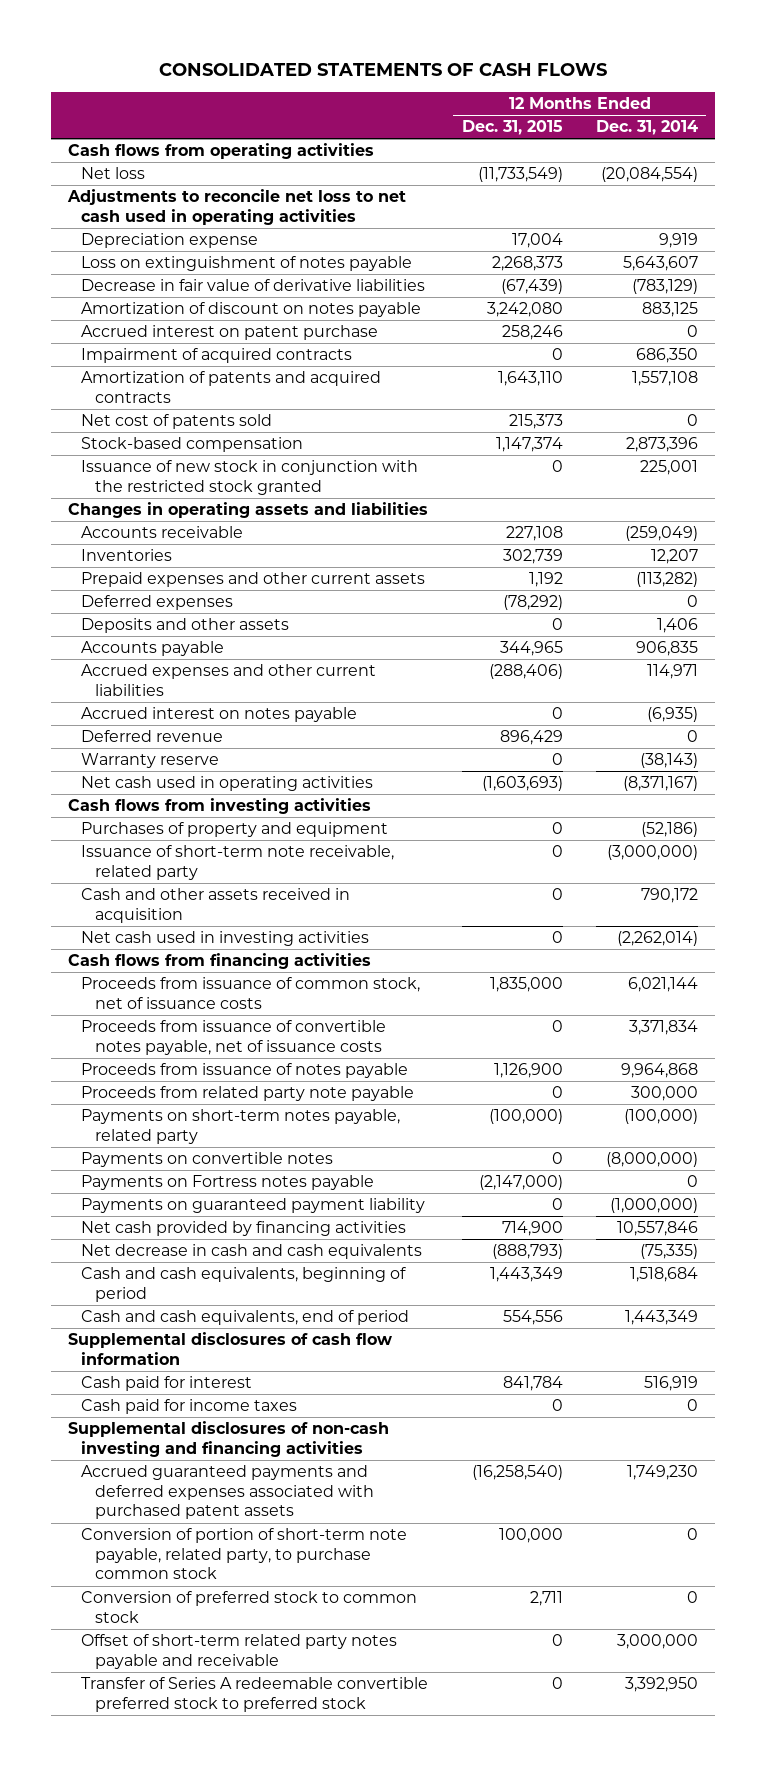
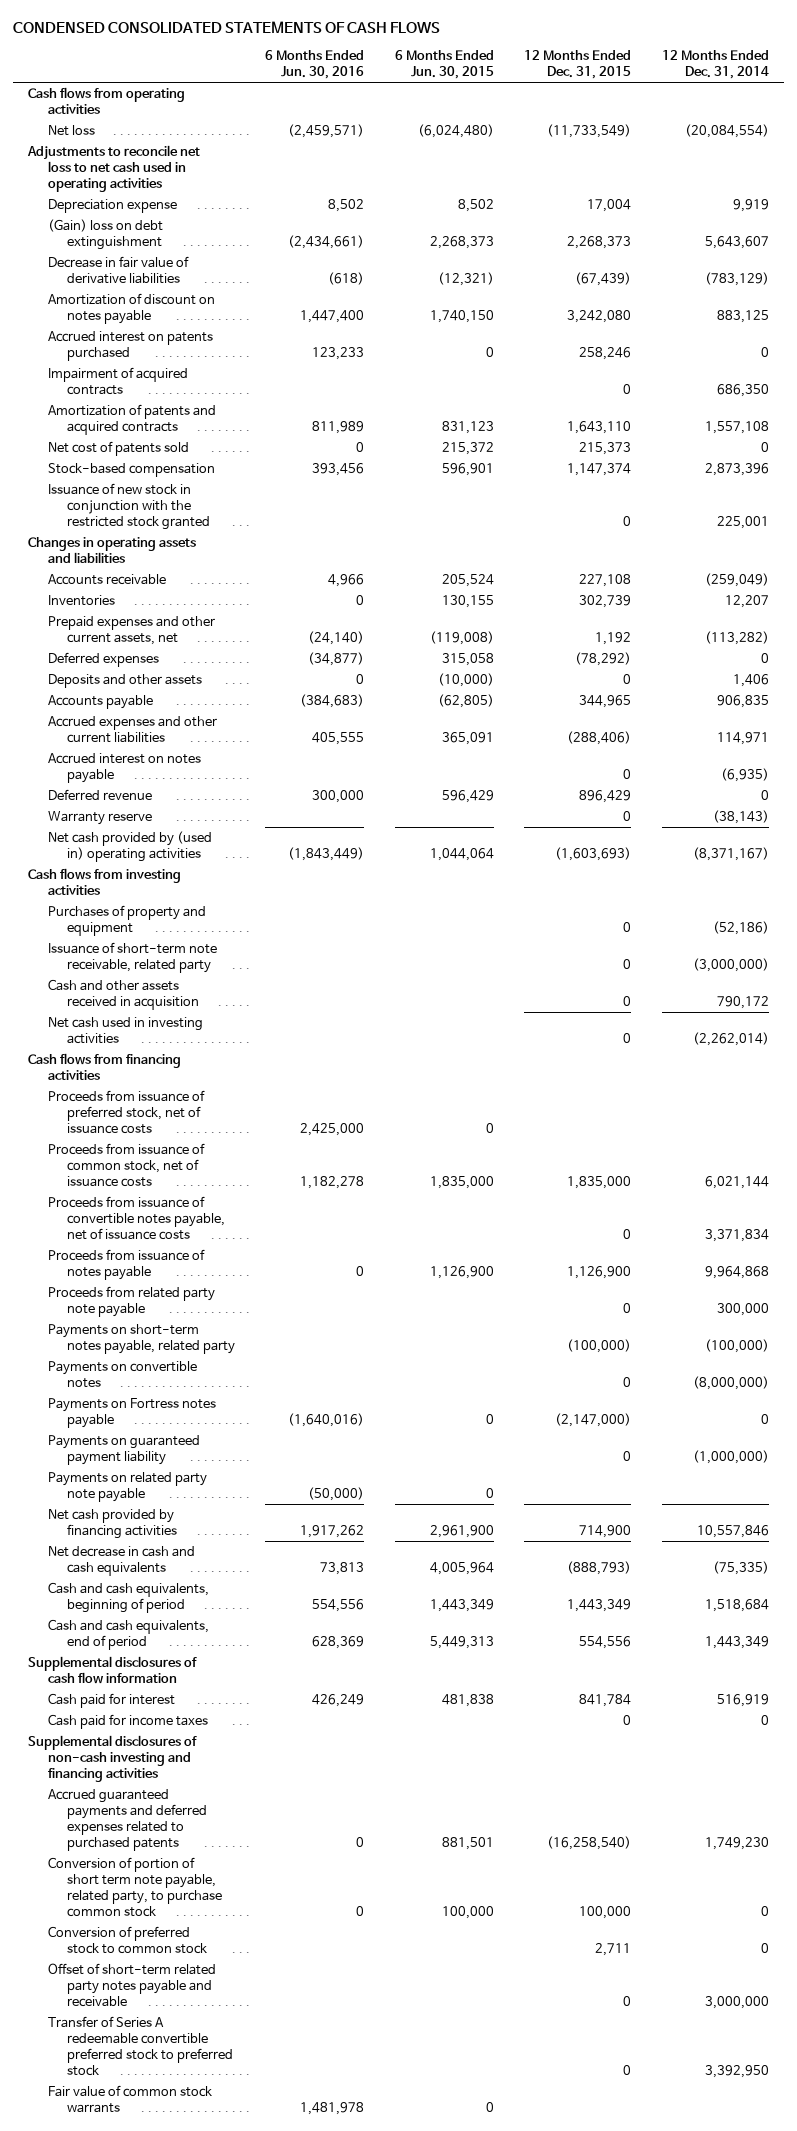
- CONSOLIDATED STATEMENTS OF CASH FLOWS
+ CONDENSED CONSOLIDATED STATEMENTS OF CASH FLOWS
- | 12 Months Ended Dec. 31, 2015 | 12 Months Ended Dec. 31, 2014
+ | 6 Months Ended Jun. 30, 2016 | 6 Months Ended Jun. 30, 2015 | 12 Months Ended Dec. 31, 2015 | 12 Months Ended Dec. 31, 2014
- Loss on extinguishment of notes payable | 2,268,373 | 5,643,607
+ (Gain) loss on debt extinguishment | (2,434,661) | 2,268,373 | 2,268,373 | 5,643,607
- Accrued interest on patent purchase | 258,246 | 0
+ Accrued interest on patents purchased | 123,233 | 0 | 258,246 | 0
- Prepaid expenses and other current assets | 1,192 | (113,282)
+ Prepaid expenses and other current assets, net | (24,140) | (119,008) | 1,192 | (113,282)
- Net cash used in operating activities | (1,603,693) | (8,371,167)
+ Net cash provided by (used in) operating activities | (1,843,449) | 1,044,064 | (1,603,693) | (8,371,167)
+ Proceeds from issuance of preferred stock, net of issuance costs | 2,425,000 | 0 | |
+ Payments on related party note payable | (50,000) | 0 | |
- Accrued guaranteed payments and deferred expenses associated with purchased patent assets | (16,258,540) | 1,749,230
- Conversion of portion of short-term note payable, related party, to purchase common stock | 100,000 | 0
+ Accrued guaranteed payments and deferred expenses related to purchased patents | 0 | 881,501 | (16,258,540) | 1,749,230
+ Conversion of portion of short term note payable, related party, to purchase common stock | 0 | 100,000 | 100,000 | 0
+ Fair value of common stock warrants | 1,481,978 | 0 | |

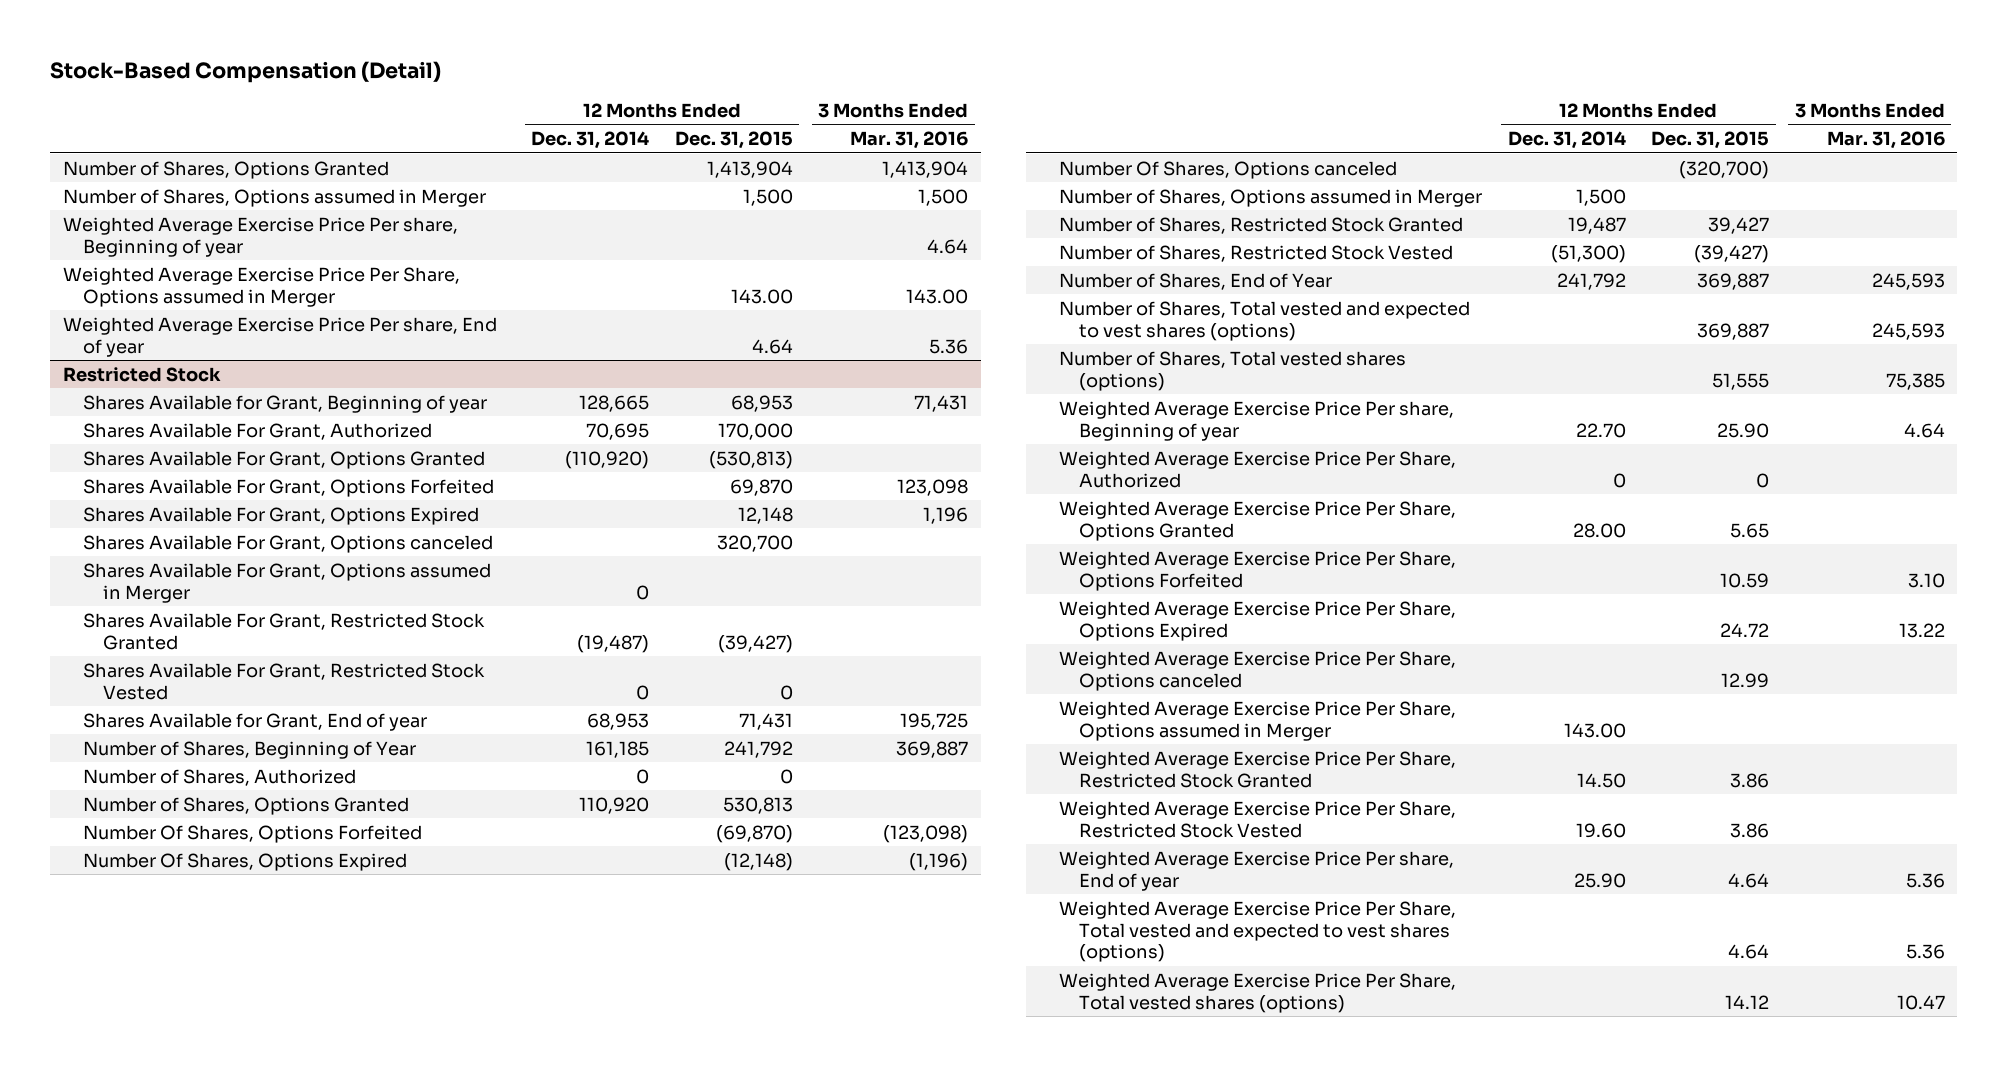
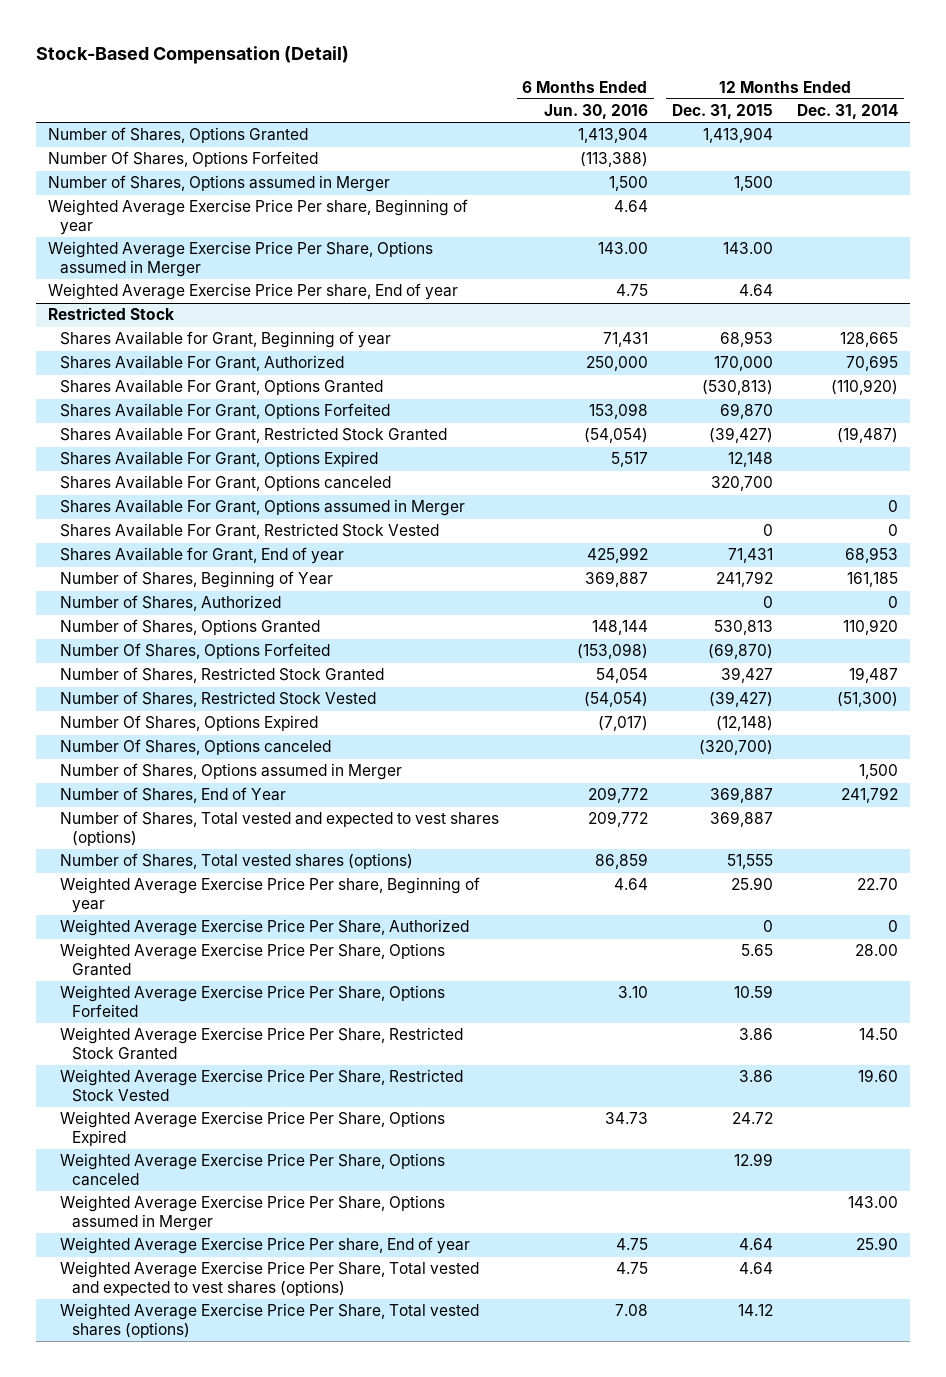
- | 12 Months Ended Dec. 31, 2014 | 12 Months Ended Dec. 31, 2015 | 3 Months Ended Mar. 31, 2016
+ | 6 Months Ended Jun. 30, 2016 | 12 Months Ended Dec. 31, 2015 | 12 Months Ended Dec. 31, 2014
+ Number Of Shares, Options Forfeited | (113,388) | |
@ Restricted Stock
moved up: Shares Available For Grant, Restricted Stock Granted | (54,054) | (39,427) | (19,487)
moved up: Number of Shares, Restricted Stock Granted | 54,054 | 39,427 | 19,487
moved up: Number of Shares, Restricted Stock Vested | (54,054) | (39,427) | (51,300)
moved up: Weighted Average Exercise Price Per Share, Restricted Stock Granted | | 3.86 | 14.50
moved up: Weighted Average Exercise Price Per Share, Restricted Stock Vested | | 3.86 | 19.60

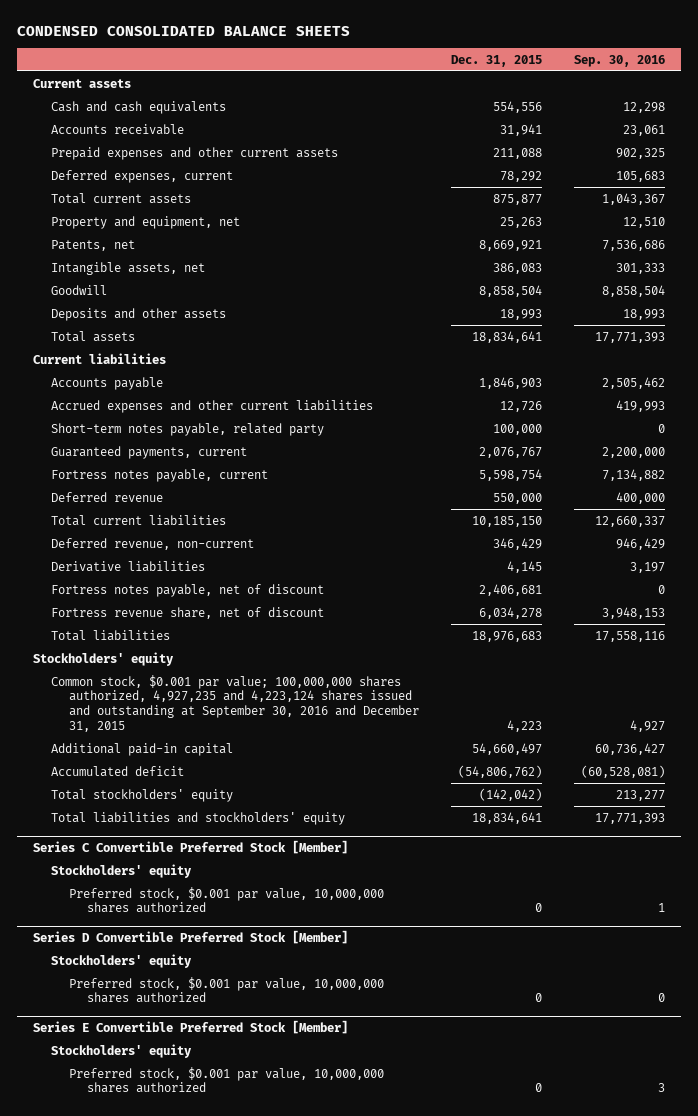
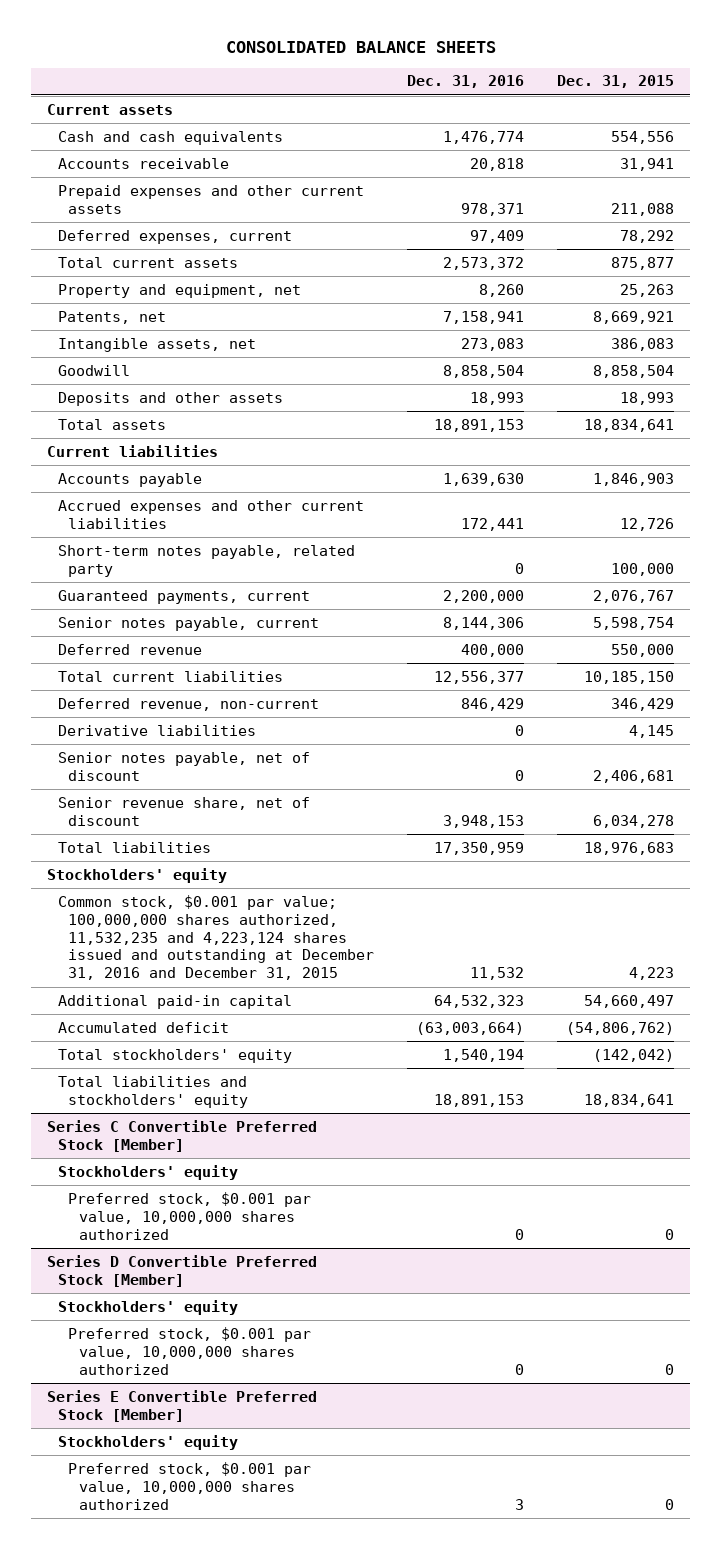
- CONDENSED CONSOLIDATED BALANCE SHEETS
+ CONSOLIDATED BALANCE SHEETS
- | Dec. 31, 2015 | Sep. 30, 2016
+ | Dec. 31, 2016 | Dec. 31, 2015
- Fortress notes payable, current | 5,598,754 | 7,134,882
+ Senior notes payable, current | 8,144,306 | 5,598,754
- Fortress notes payable, net of discount | 2,406,681 | 0
- Fortress revenue share, net of discount | 6,034,278 | 3,948,153
+ Senior notes payable, net of discount | 0 | 2,406,681
+ Senior revenue share, net of discount | 3,948,153 | 6,034,278
- Common stock, $0.001 par value; 100,000,000 shares authorized, 4,927,235 and 4,223,124 shares issued and outstanding at September 30, 2016 and December 31, 2015 | 4,223 | 4,927
+ Common stock, $0.001 par value; 100,000,000 shares authorized, 11,532,235 and 4,223,124 shares issued and outstanding at December 31, 2016 and December 31, 2015 | 11,532 | 4,223

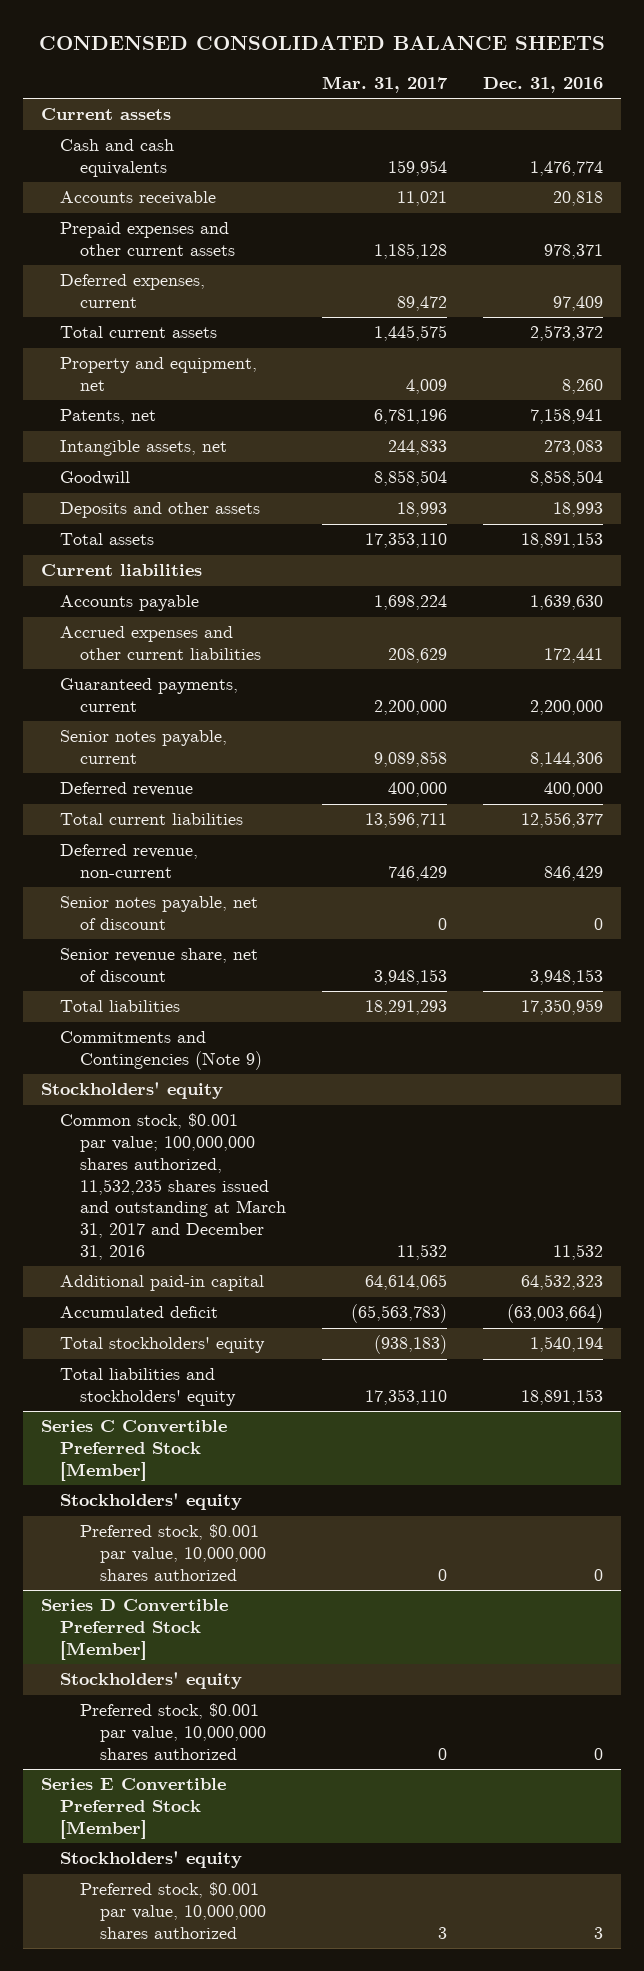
- CONSOLIDATED BALANCE SHEETS
+ CONDENSED CONSOLIDATED BALANCE SHEETS
- | Dec. 31, 2016 | Dec. 31, 2015
+ | Mar. 31, 2017 | Dec. 31, 2016
- Short-term notes payable, related party | 0 | 100,000
- Derivative liabilities | 0 | 4,145
+ Commitments and Contingencies (Note 9)
- Common stock, $0.001 par value; 100,000,000 shares authorized, 11,532,235 and 4,223,124 shares issued and outstanding at December 31, 2016 and December 31, 2015 | 11,532 | 4,223
+ Common stock, $0.001 par value; 100,000,000 shares authorized, 11,532,235 shares issued and outstanding at March 31, 2017 and December 31, 2016 | 11,532 | 11,532

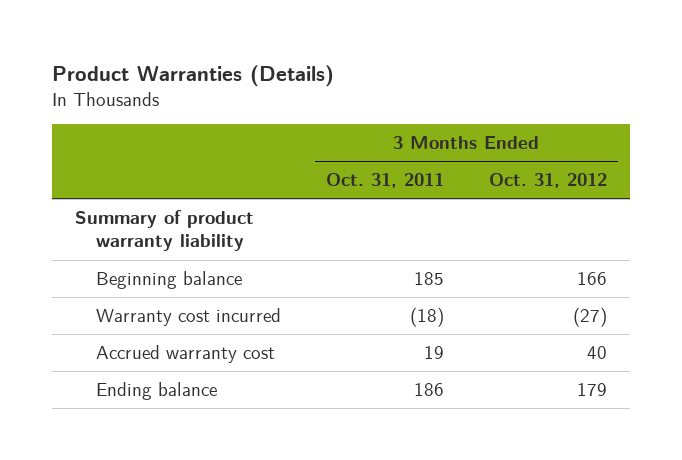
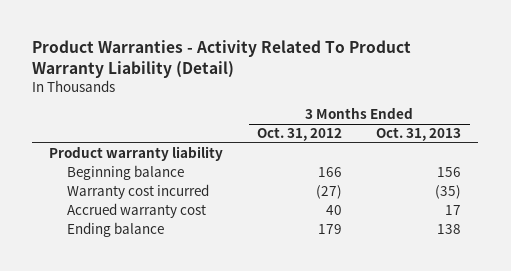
- Product Warranties (Details)
+ Product Warranties - Activity Related To Product Warranty Liability (Detail)
- | 3 Months Ended Oct. 31, 2011 | 3 Months Ended Oct. 31, 2012
+ | 3 Months Ended Oct. 31, 2012 | 3 Months Ended Oct. 31, 2013
- Summary of product warranty liability
+ Product warranty liability

